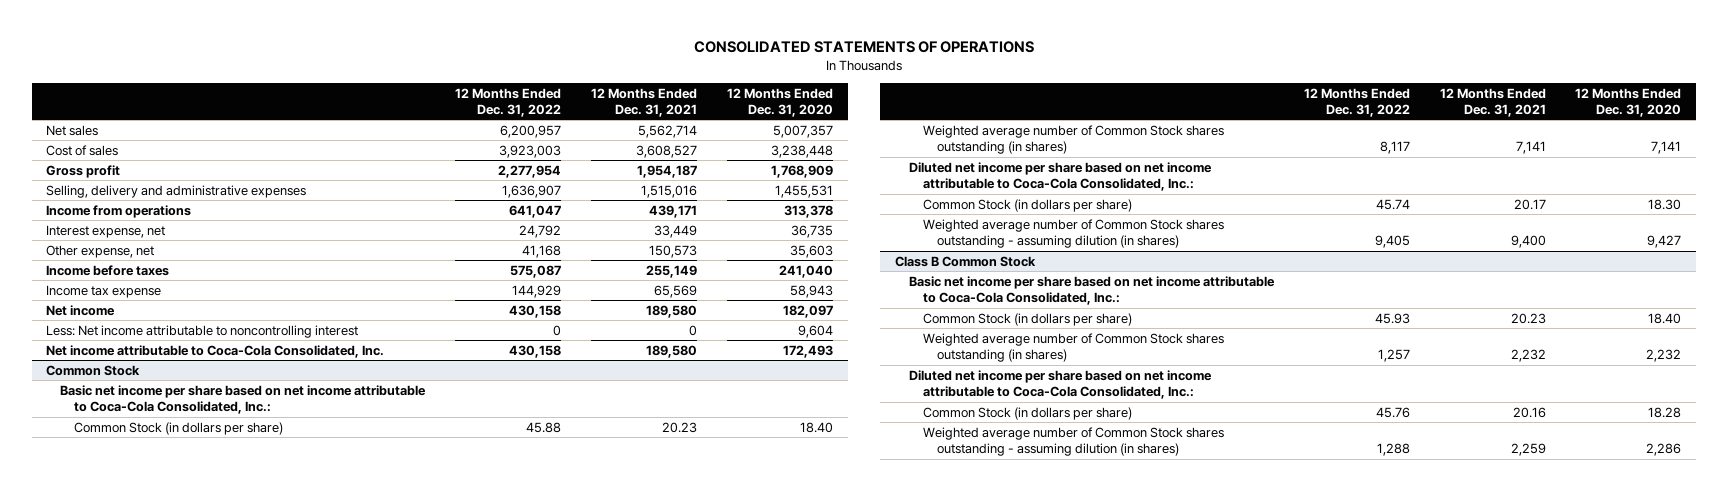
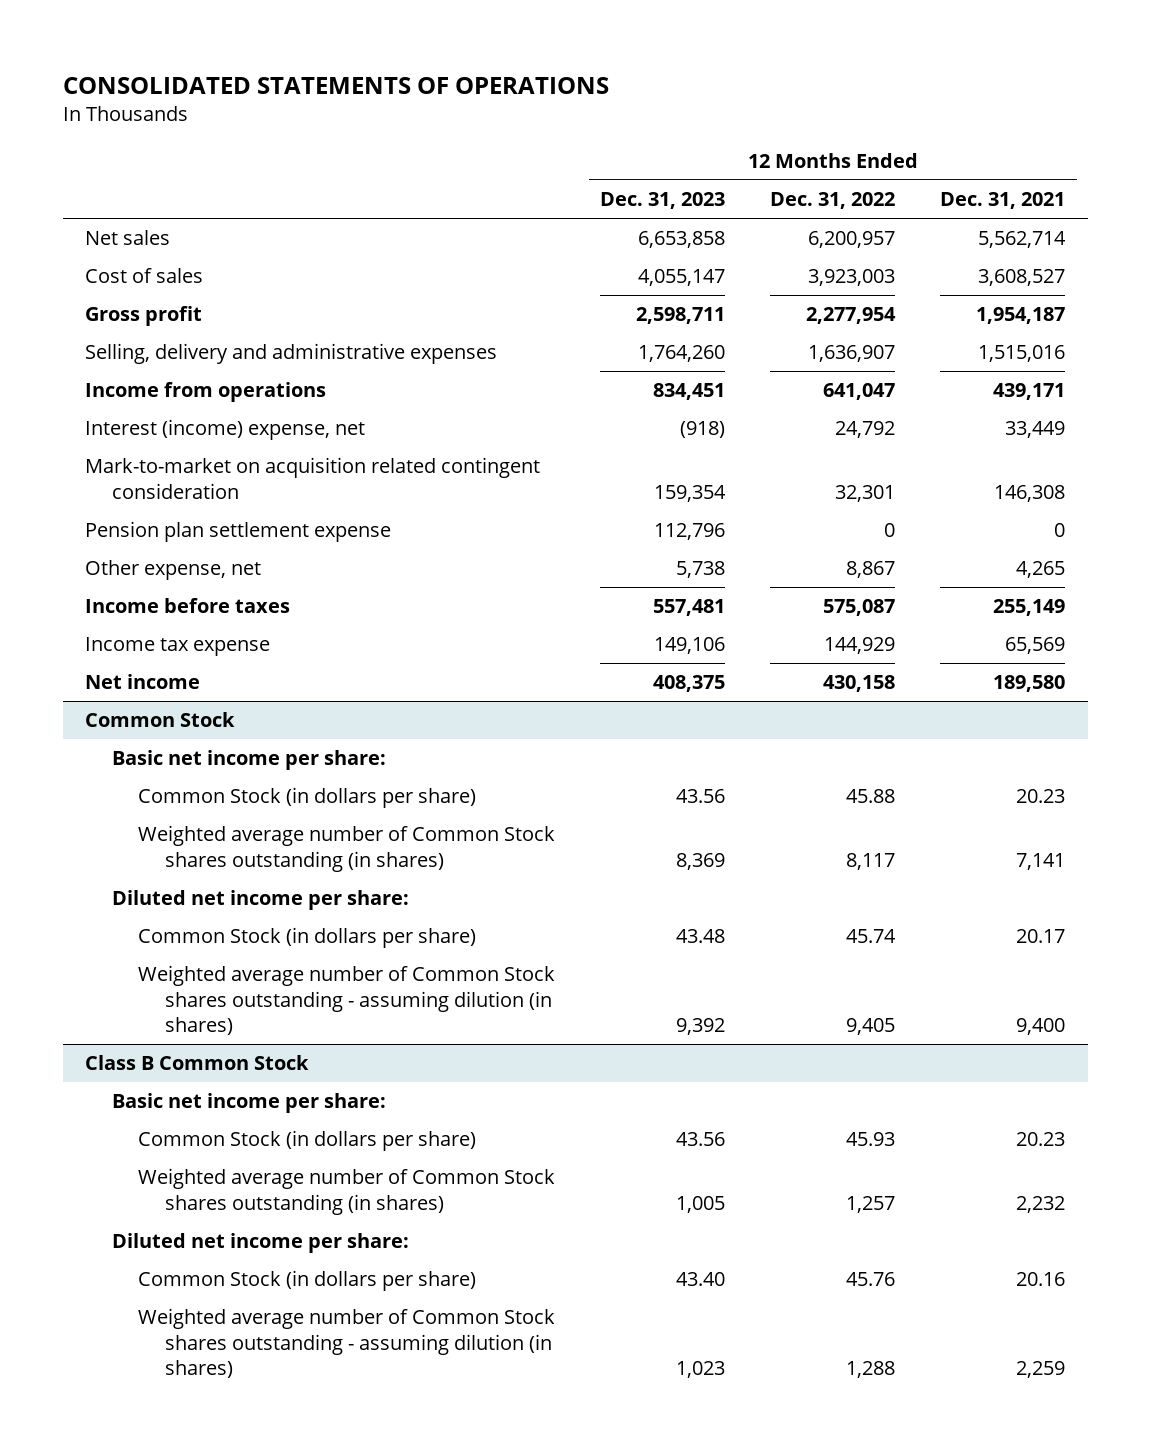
- | 12 Months Ended Dec. 31, 2022 | 12 Months Ended Dec. 31, 2021 | 12 Months Ended Dec. 31, 2020
+ | 12 Months Ended Dec. 31, 2023 | 12 Months Ended Dec. 31, 2022 | 12 Months Ended Dec. 31, 2021
- Interest expense, net | 24,792 | 33,449 | 36,735
- Other expense, net | 41,168 | 150,573 | 35,603
+ Interest (income) expense, net | (918) | 24,792 | 33,449
+ Mark-to-market on acquisition related contingent consideration | 159,354 | 32,301 | 146,308
+ Pension plan settlement expense | 112,796 | 0 | 0
+ Other expense, net | 5,738 | 8,867 | 4,265
- Less: Net income attributable to noncontrolling interest | 0 | 0 | 9,604
- Net income attributable to Coca-Cola Consolidated, Inc. | 430,158 | 189,580 | 172,493
@ Common Stock
- Basic net income per share based on net income attributable to Coca-Cola Consolidated, Inc.:
+ Basic net income per share:
- Diluted net income per share based on net income attributable to Coca-Cola Consolidated, Inc.:
+ Diluted net income per share:
@ Class B Common Stock
- Basic net income per share based on net income attributable to Coca-Cola Consolidated, Inc.:
+ Basic net income per share:
- Diluted net income per share based on net income attributable to Coca-Cola Consolidated, Inc.:
+ Diluted net income per share:

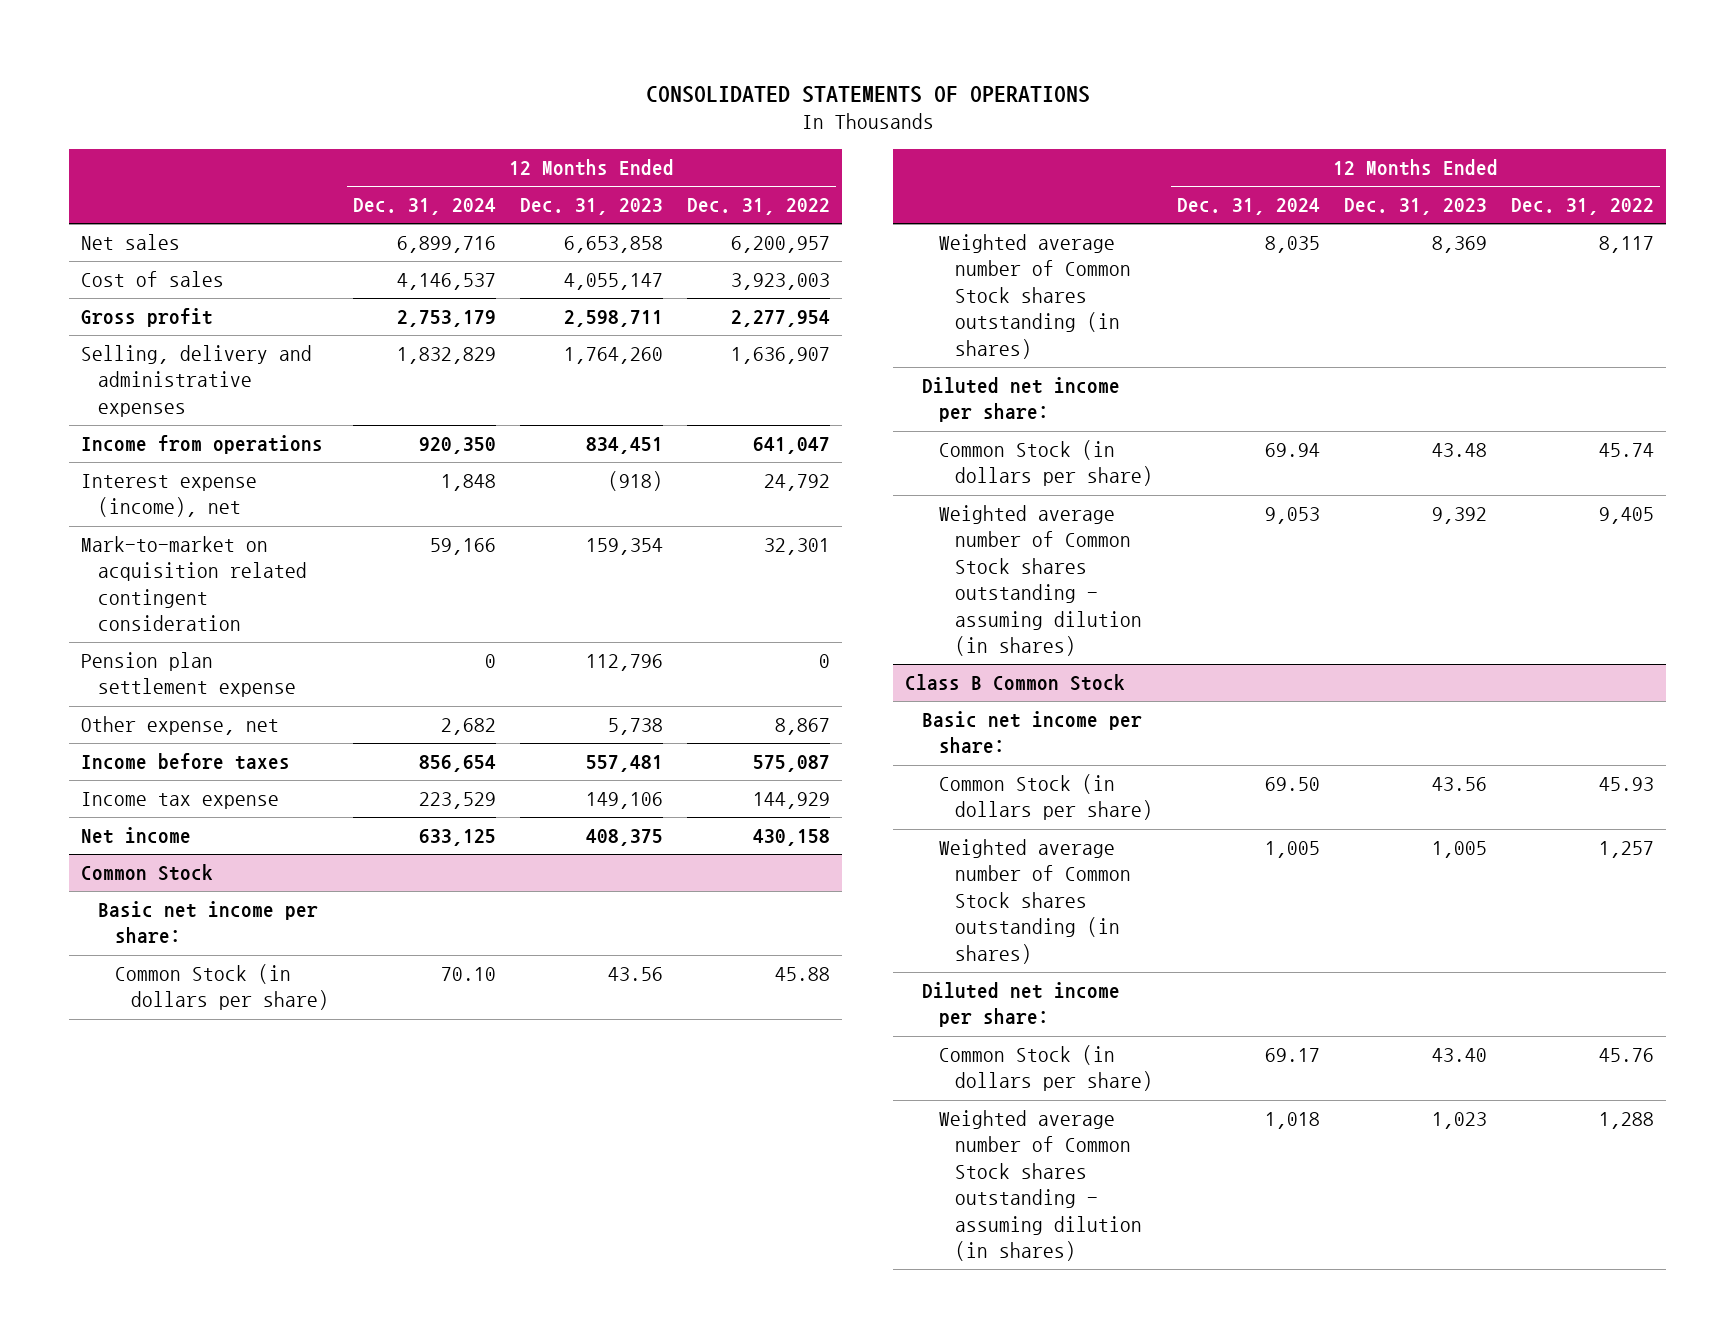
- | 12 Months Ended Dec. 31, 2023 | 12 Months Ended Dec. 31, 2022 | 12 Months Ended Dec. 31, 2021
+ | 12 Months Ended Dec. 31, 2024 | 12 Months Ended Dec. 31, 2023 | 12 Months Ended Dec. 31, 2022
- Interest (income) expense, net | (918) | 24,792 | 33,449
+ Interest expense (income), net | 1,848 | (918) | 24,792

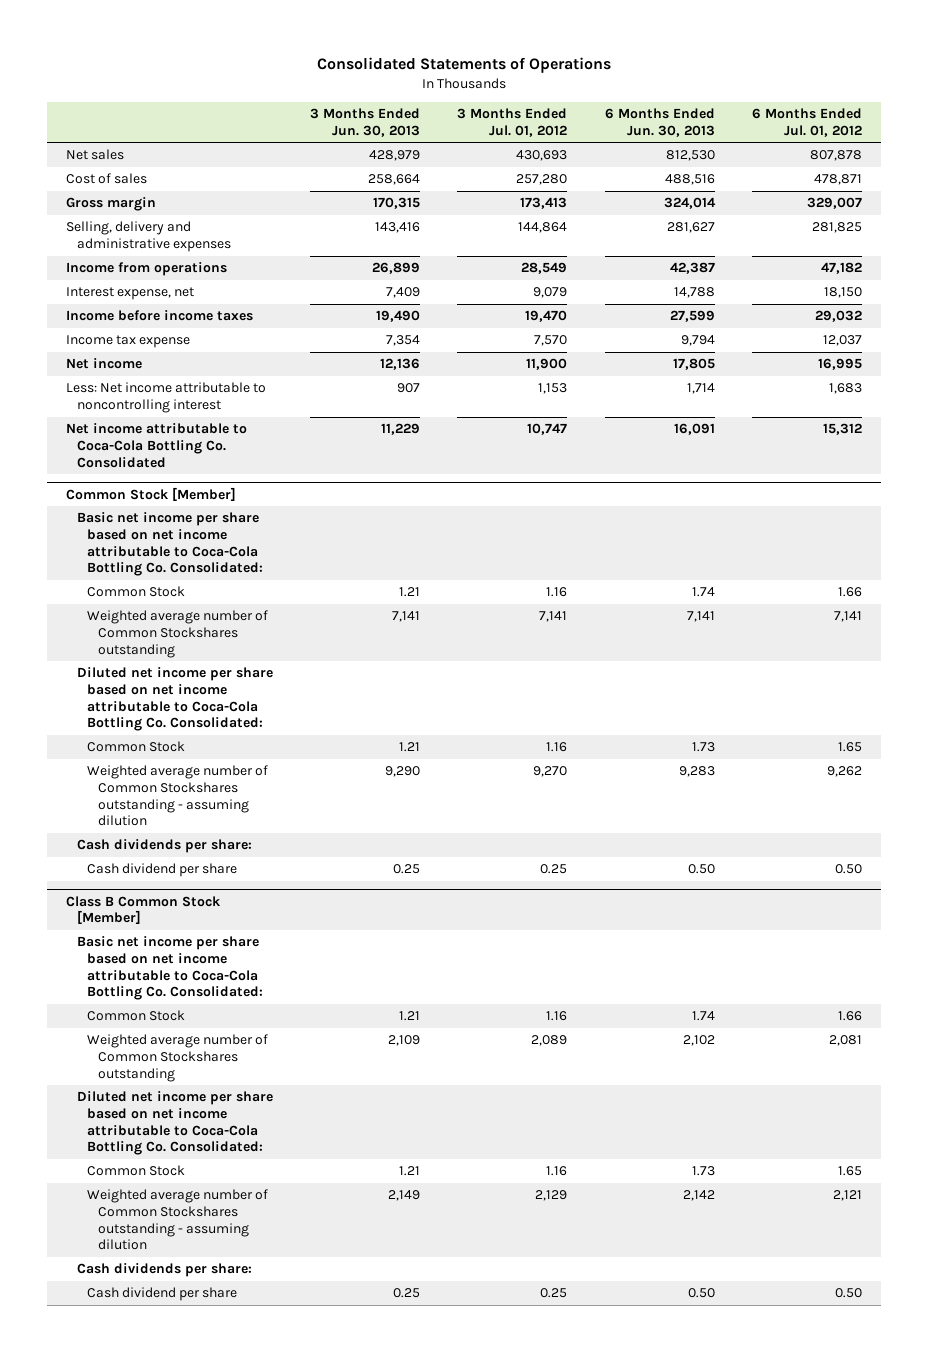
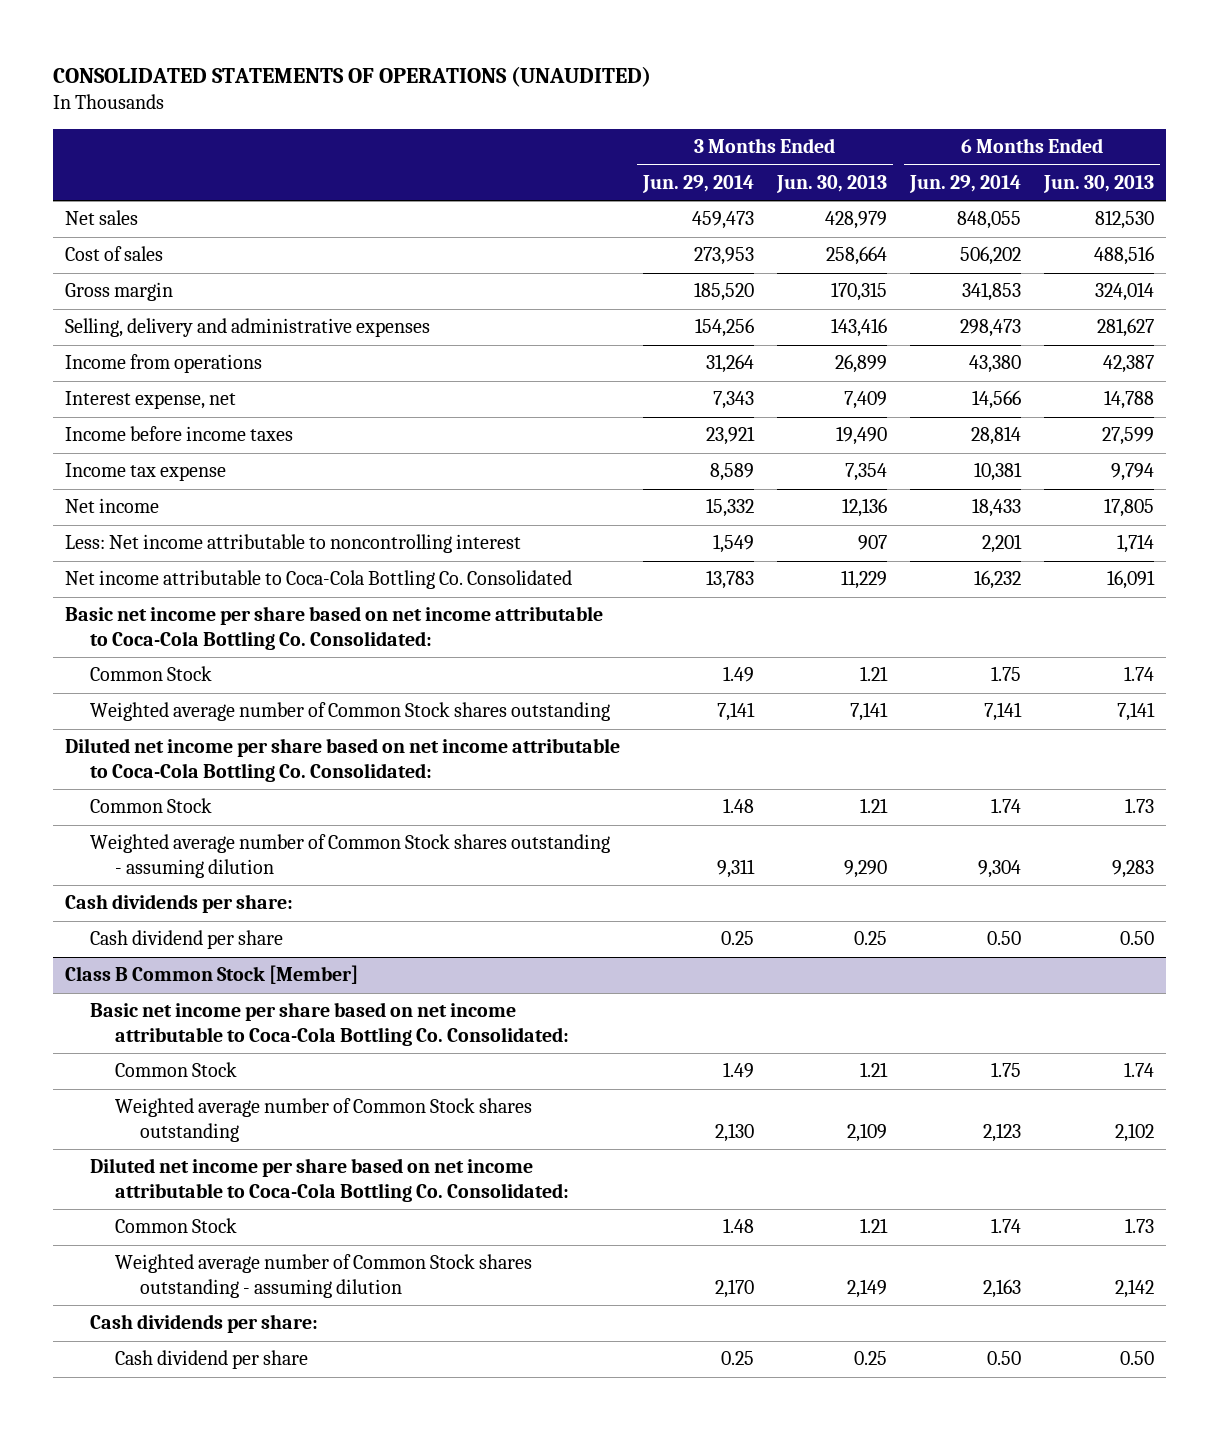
- Consolidated Statements of Operations
+ CONSOLIDATED STATEMENTS OF OPERATIONS (UNAUDITED)
- | 3 Months Ended Jun. 30, 2013 | 3 Months Ended Jul. 01, 2012 | 6 Months Ended Jun. 30, 2013 | 6 Months Ended Jul. 01, 2012
+ | 3 Months Ended Jun. 29, 2014 | 3 Months Ended Jun. 30, 2013 | 6 Months Ended Jun. 29, 2014 | 6 Months Ended Jun. 30, 2013
- Common Stock [Member]
- Weighted average number of Common Stockshares outstanding | 7,141 | 7,141 | 7,141 | 7,141
+ Weighted average number of Common Stock shares outstanding | 7,141 | 7,141 | 7,141 | 7,141
- Weighted average number of Common Stockshares outstanding - assuming dilution | 9,290 | 9,270 | 9,283 | 9,262
+ Weighted average number of Common Stock shares outstanding - assuming dilution | 9,311 | 9,290 | 9,304 | 9,283
@ Class B Common Stock [Member]
- Weighted average number of Common Stockshares outstanding | 2,109 | 2,089 | 2,102 | 2,081
+ Weighted average number of Common Stock shares outstanding | 2,130 | 2,109 | 2,123 | 2,102
- Weighted average number of Common Stockshares outstanding - assuming dilution | 2,149 | 2,129 | 2,142 | 2,121
+ Weighted average number of Common Stock shares outstanding - assuming dilution | 2,170 | 2,149 | 2,163 | 2,142

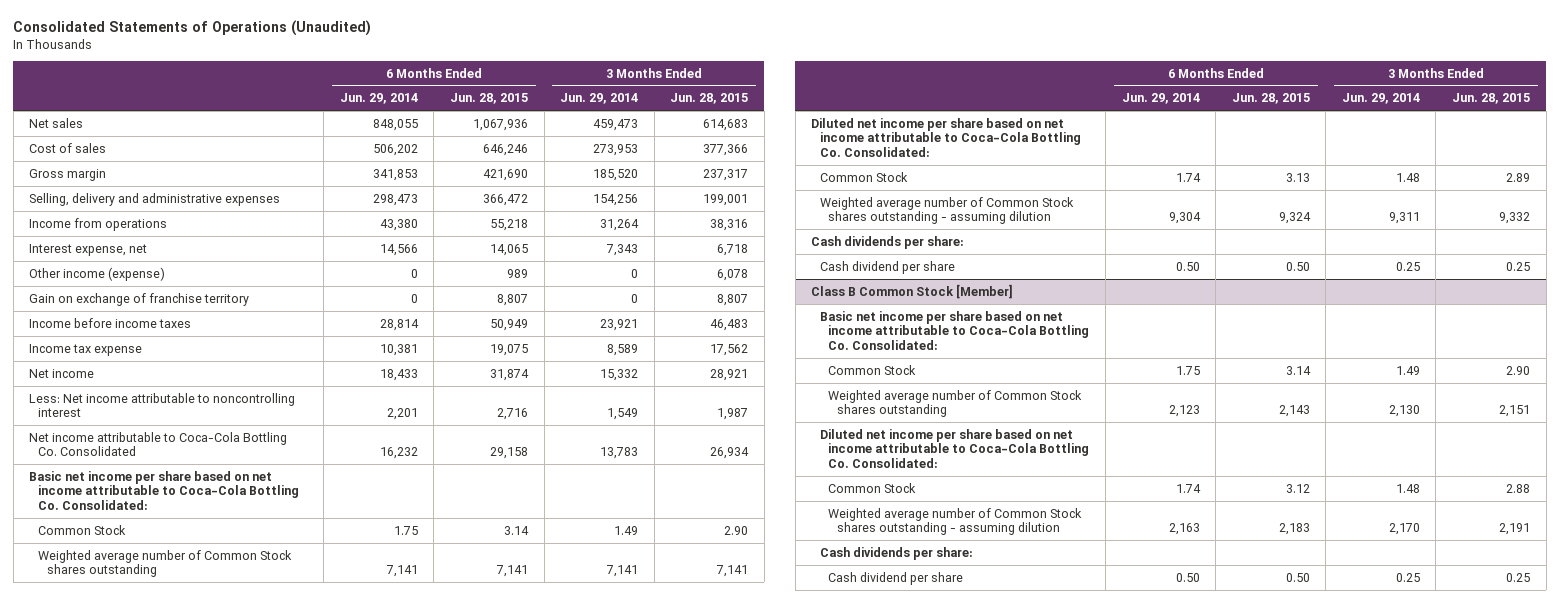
- CONSOLIDATED STATEMENTS OF OPERATIONS (UNAUDITED)
+ Consolidated Statements of Operations (Unaudited)
- | 3 Months Ended Jun. 29, 2014 | 3 Months Ended Jun. 30, 2013 | 6 Months Ended Jun. 29, 2014 | 6 Months Ended Jun. 30, 2013
+ | 6 Months Ended Jun. 29, 2014 | 6 Months Ended Jun. 28, 2015 | 3 Months Ended Jun. 29, 2014 | 3 Months Ended Jun. 28, 2015
+ Other income (expense) | 0 | 989 | 0 | 6,078
+ Gain on exchange of franchise territory | 0 | 8,807 | 0 | 8,807

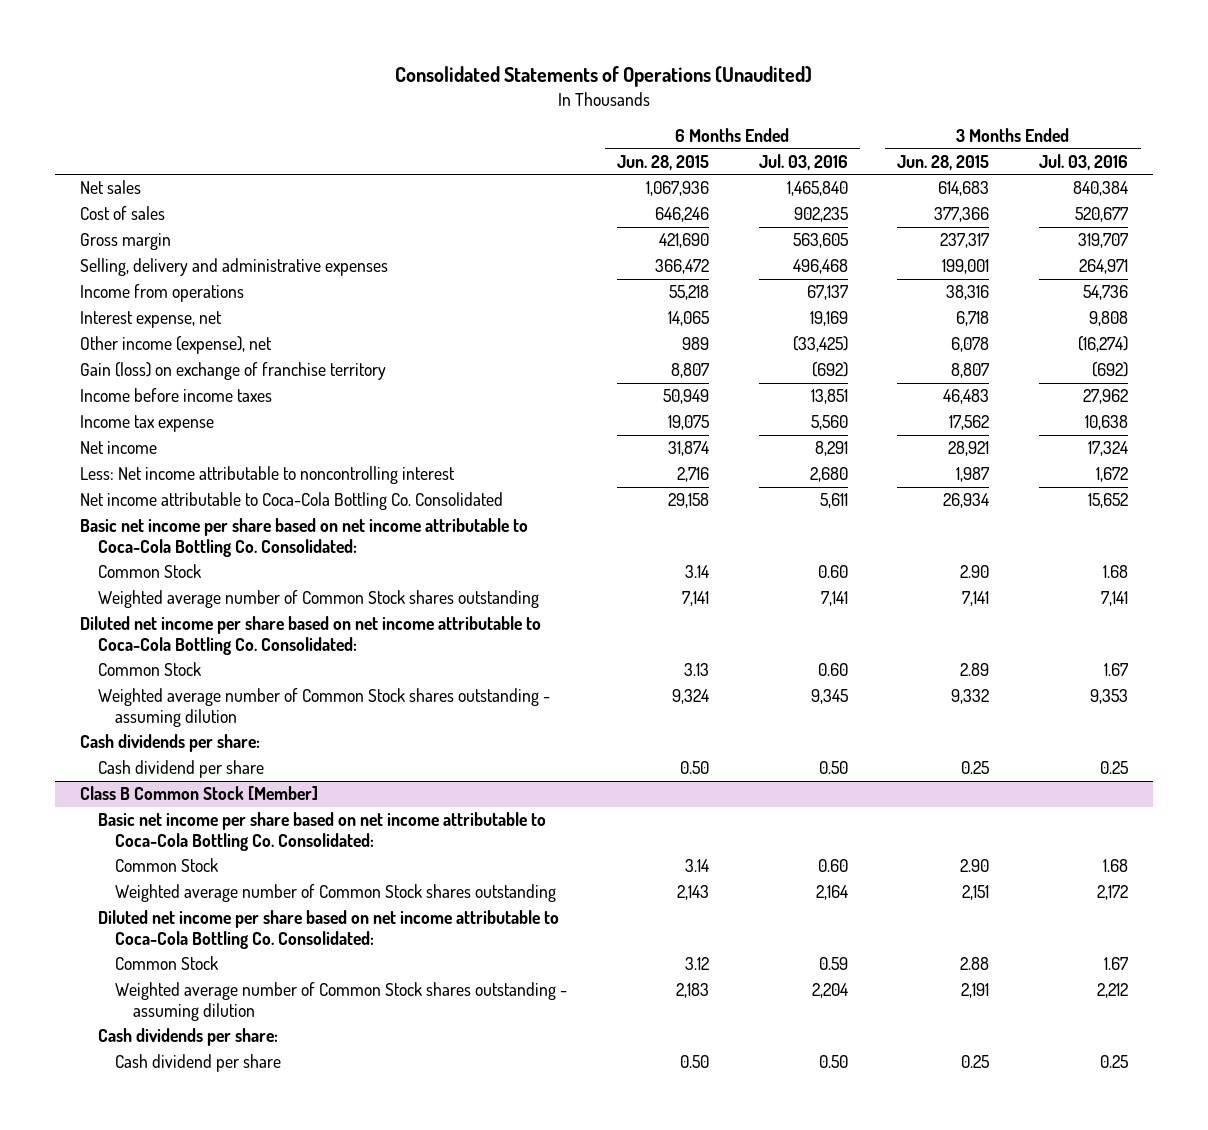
- | 6 Months Ended Jun. 29, 2014 | 6 Months Ended Jun. 28, 2015 | 3 Months Ended Jun. 29, 2014 | 3 Months Ended Jun. 28, 2015
+ | 6 Months Ended Jun. 28, 2015 | 6 Months Ended Jul. 03, 2016 | 3 Months Ended Jun. 28, 2015 | 3 Months Ended Jul. 03, 2016
- Other income (expense) | 0 | 989 | 0 | 6,078
- Gain on exchange of franchise territory | 0 | 8,807 | 0 | 8,807
+ Other income (expense), net | 989 | (33,425) | 6,078 | (16,274)
+ Gain (loss) on exchange of franchise territory | 8,807 | (692) | 8,807 | (692)

